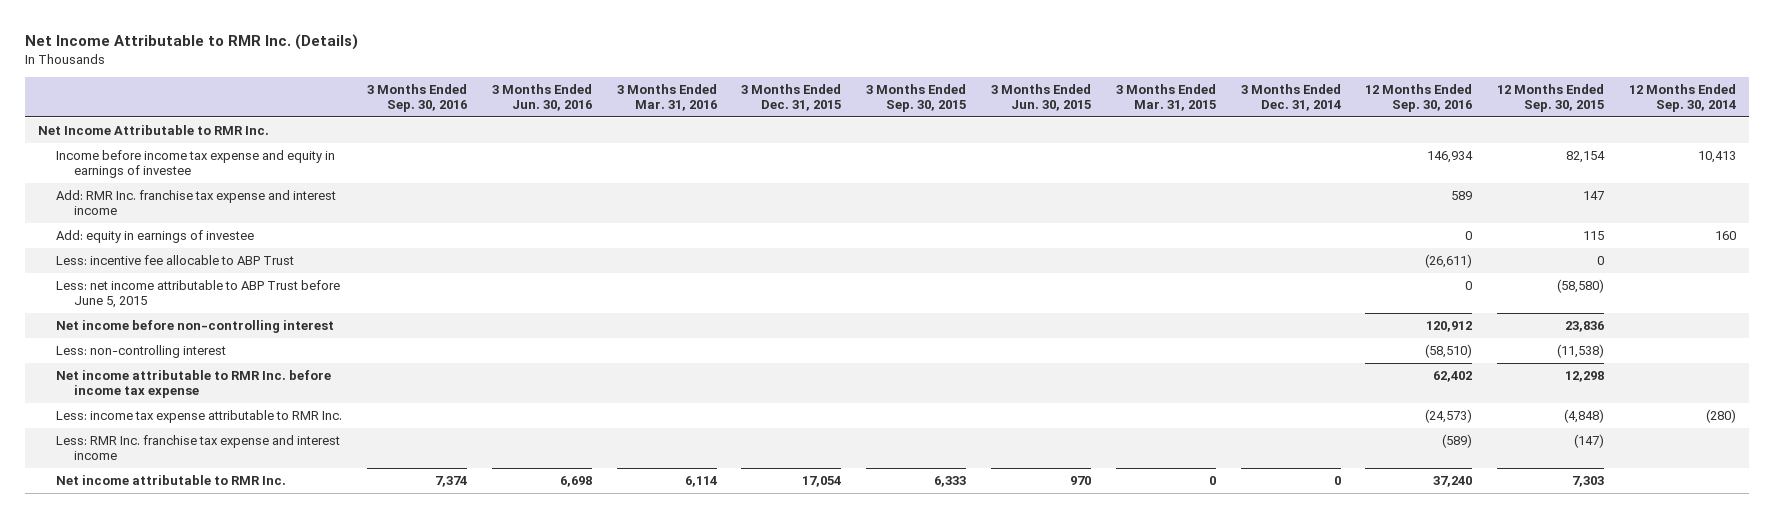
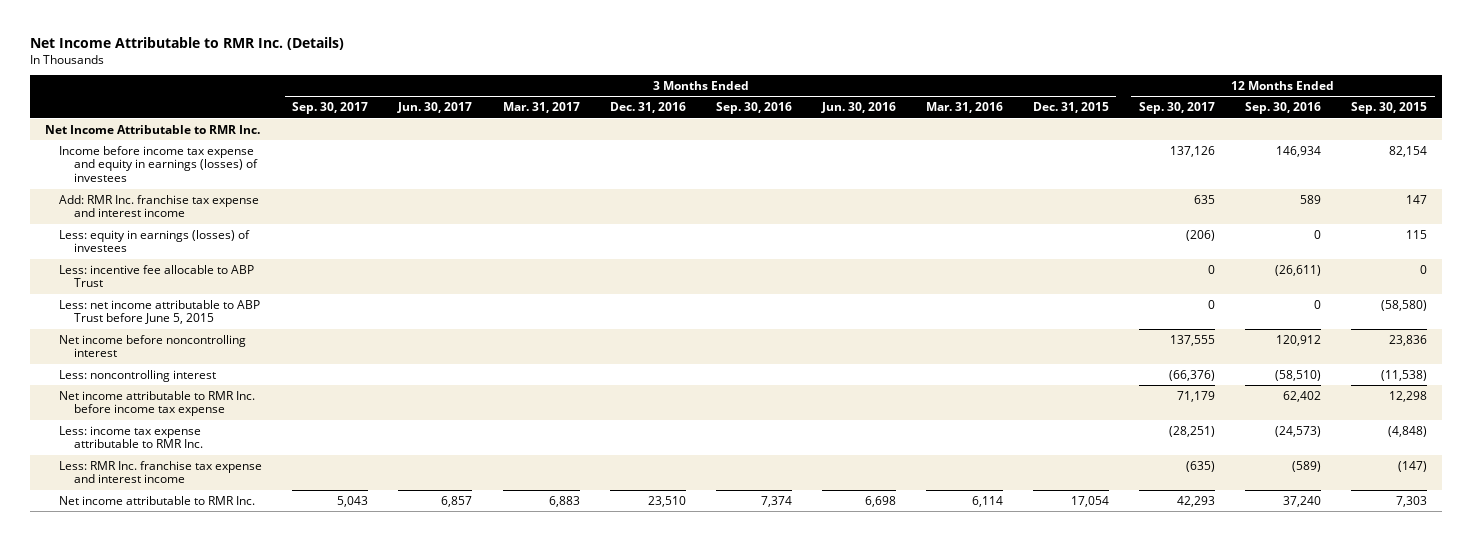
- | 3 Months Ended Sep. 30, 2016 | 3 Months Ended Jun. 30, 2016 | 3 Months Ended Mar. 31, 2016 | 3 Months Ended Dec. 31, 2015 | 3 Months Ended Sep. 30, 2015 | 3 Months Ended Jun. 30, 2015 | 3 Months Ended Mar. 31, 2015 | 3 Months Ended Dec. 31, 2014 | 12 Months Ended Sep. 30, 2016 | 12 Months Ended Sep. 30, 2015 | 12 Months Ended Sep. 30, 2014
+ | 3 Months Ended Sep. 30, 2017 | 3 Months Ended Jun. 30, 2017 | 3 Months Ended Mar. 31, 2017 | 3 Months Ended Dec. 31, 2016 | 3 Months Ended Sep. 30, 2016 | 3 Months Ended Jun. 30, 2016 | 3 Months Ended Mar. 31, 2016 | 3 Months Ended Dec. 31, 2015 | 12 Months Ended Sep. 30, 2017 | 12 Months Ended Sep. 30, 2016 | 12 Months Ended Sep. 30, 2015
- Income before income tax expense and equity in earnings of investee | | | | | | | | | 146,934 | 82,154 | 10,413
+ Income before income tax expense and equity in earnings (losses) of investees | | | | | | | | | 137,126 | 146,934 | 82,154
- Add: equity in earnings of investee | | | | | | | | | 0 | 115 | 160
+ Less: equity in earnings (losses) of investees | | | | | | | | | (206) | 0 | 115
- Net income before non-controlling interest | | | | | | | | | 120,912 | 23,836 |
- Less: non-controlling interest | | | | | | | | | (58,510) | (11,538) |
+ Net income before noncontrolling interest | | | | | | | | | 137,555 | 120,912 | 23,836
+ Less: noncontrolling interest | | | | | | | | | (66,376) | (58,510) | (11,538)

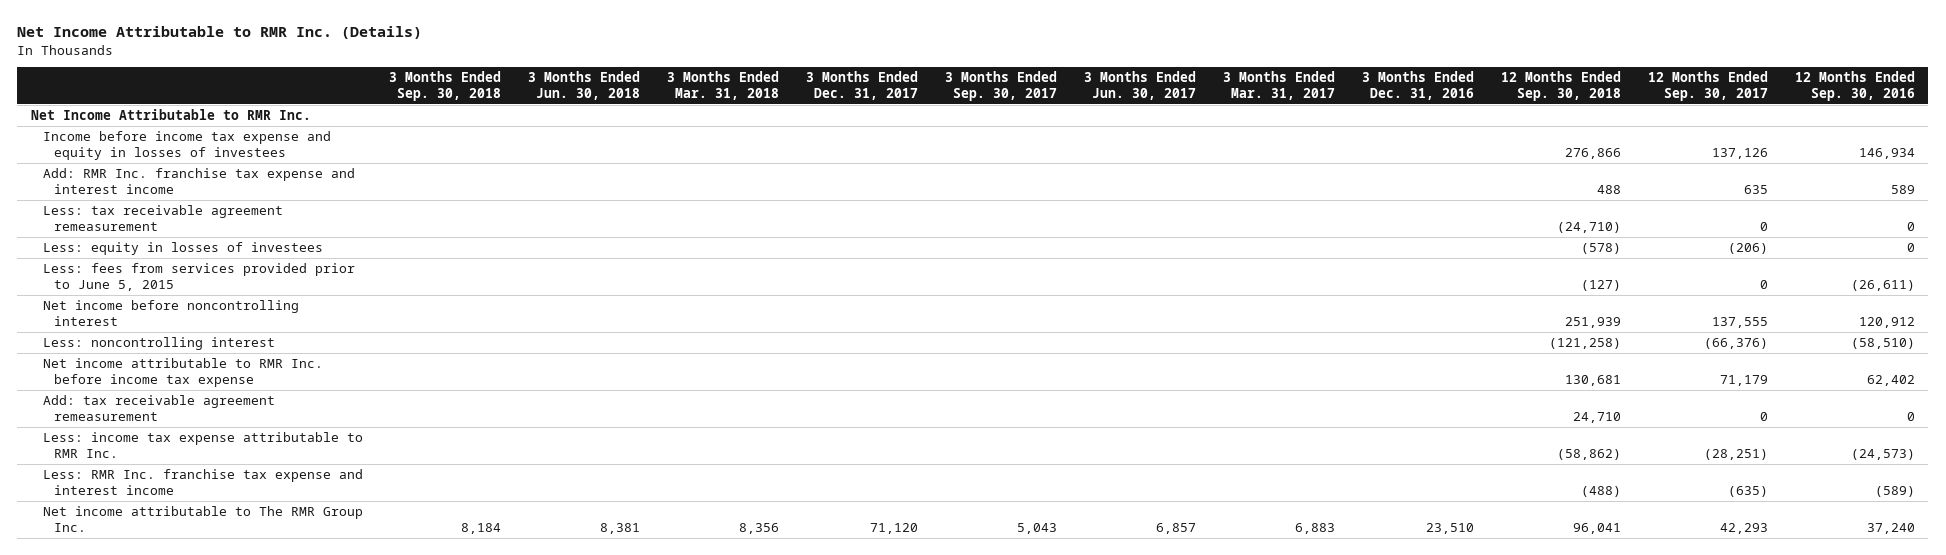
- | 3 Months Ended Sep. 30, 2017 | 3 Months Ended Jun. 30, 2017 | 3 Months Ended Mar. 31, 2017 | 3 Months Ended Dec. 31, 2016 | 3 Months Ended Sep. 30, 2016 | 3 Months Ended Jun. 30, 2016 | 3 Months Ended Mar. 31, 2016 | 3 Months Ended Dec. 31, 2015 | 12 Months Ended Sep. 30, 2017 | 12 Months Ended Sep. 30, 2016 | 12 Months Ended Sep. 30, 2015
+ | 3 Months Ended Sep. 30, 2018 | 3 Months Ended Jun. 30, 2018 | 3 Months Ended Mar. 31, 2018 | 3 Months Ended Dec. 31, 2017 | 3 Months Ended Sep. 30, 2017 | 3 Months Ended Jun. 30, 2017 | 3 Months Ended Mar. 31, 2017 | 3 Months Ended Dec. 31, 2016 | 12 Months Ended Sep. 30, 2018 | 12 Months Ended Sep. 30, 2017 | 12 Months Ended Sep. 30, 2016
- Income before income tax expense and equity in earnings (losses) of investees | | | | | | | | | 137,126 | 146,934 | 82,154
+ Income before income tax expense and equity in losses of investees | | | | | | | | | 276,866 | 137,126 | 146,934
- Less: equity in earnings (losses) of investees | | | | | | | | | (206) | 0 | 115
- Less: incentive fee allocable to ABP Trust | | | | | | | | | 0 | (26,611) | 0
- Less: net income attributable to ABP Trust before June 5, 2015 | | | | | | | | | 0 | 0 | (58,580)
+ Less: tax receivable agreement remeasurement | | | | | | | | | (24,710) | 0 | 0
+ Less: equity in losses of investees | | | | | | | | | (578) | (206) | 0
+ Less: fees from services provided prior to June 5, 2015 | | | | | | | | | (127) | 0 | (26,611)
+ Add: tax receivable agreement remeasurement | | | | | | | | | 24,710 | 0 | 0
- Net income attributable to RMR Inc. | 5,043 | 6,857 | 6,883 | 23,510 | 7,374 | 6,698 | 6,114 | 17,054 | 42,293 | 37,240 | 7,303
+ Net income attributable to The RMR Group Inc. | 8,184 | 8,381 | 8,356 | 71,120 | 5,043 | 6,857 | 6,883 | 23,510 | 96,041 | 42,293 | 37,240

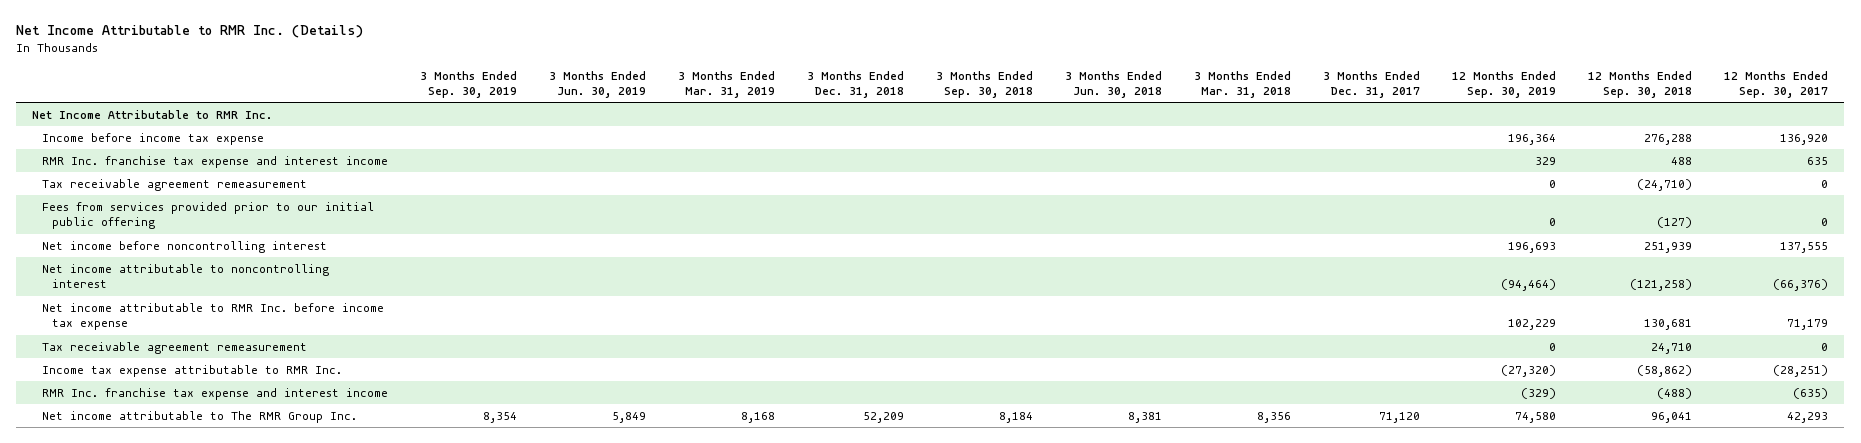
- | 3 Months Ended Sep. 30, 2018 | 3 Months Ended Jun. 30, 2018 | 3 Months Ended Mar. 31, 2018 | 3 Months Ended Dec. 31, 2017 | 3 Months Ended Sep. 30, 2017 | 3 Months Ended Jun. 30, 2017 | 3 Months Ended Mar. 31, 2017 | 3 Months Ended Dec. 31, 2016 | 12 Months Ended Sep. 30, 2018 | 12 Months Ended Sep. 30, 2017 | 12 Months Ended Sep. 30, 2016
+ | 3 Months Ended Sep. 30, 2019 | 3 Months Ended Jun. 30, 2019 | 3 Months Ended Mar. 31, 2019 | 3 Months Ended Dec. 31, 2018 | 3 Months Ended Sep. 30, 2018 | 3 Months Ended Jun. 30, 2018 | 3 Months Ended Mar. 31, 2018 | 3 Months Ended Dec. 31, 2017 | 12 Months Ended Sep. 30, 2019 | 12 Months Ended Sep. 30, 2018 | 12 Months Ended Sep. 30, 2017
- Income before income tax expense and equity in losses of investees | | | | | | | | | 276,866 | 137,126 | 146,934
- Add: RMR Inc. franchise tax expense and interest income | | | | | | | | | 488 | 635 | 589
- Less: tax receivable agreement remeasurement | | | | | | | | | (24,710) | 0 | 0
- Less: equity in losses of investees | | | | | | | | | (578) | (206) | 0
- Less: fees from services provided prior to June 5, 2015 | | | | | | | | | (127) | 0 | (26,611)
+ Income before income tax expense | | | | | | | | | 196,364 | 276,288 | 136,920
+ RMR Inc. franchise tax expense and interest income | | | | | | | | | 329 | 488 | 635
+ Tax receivable agreement remeasurement | | | | | | | | | 0 | (24,710) | 0
+ Fees from services provided prior to our initial public offering | | | | | | | | | 0 | (127) | 0
- Less: noncontrolling interest | | | | | | | | | (121,258) | (66,376) | (58,510)
+ Net income attributable to noncontrolling interest | | | | | | | | | (94,464) | (121,258) | (66,376)
- Add: tax receivable agreement remeasurement | | | | | | | | | 24,710 | 0 | 0
- Less: income tax expense attributable to RMR Inc. | | | | | | | | | (58,862) | (28,251) | (24,573)
- Less: RMR Inc. franchise tax expense and interest income | | | | | | | | | (488) | (635) | (589)
+ Tax receivable agreement remeasurement | | | | | | | | | 0 | 24,710 | 0
+ Income tax expense attributable to RMR Inc. | | | | | | | | | (27,320) | (58,862) | (28,251)
+ RMR Inc. franchise tax expense and interest income | | | | | | | | | (329) | (488) | (635)

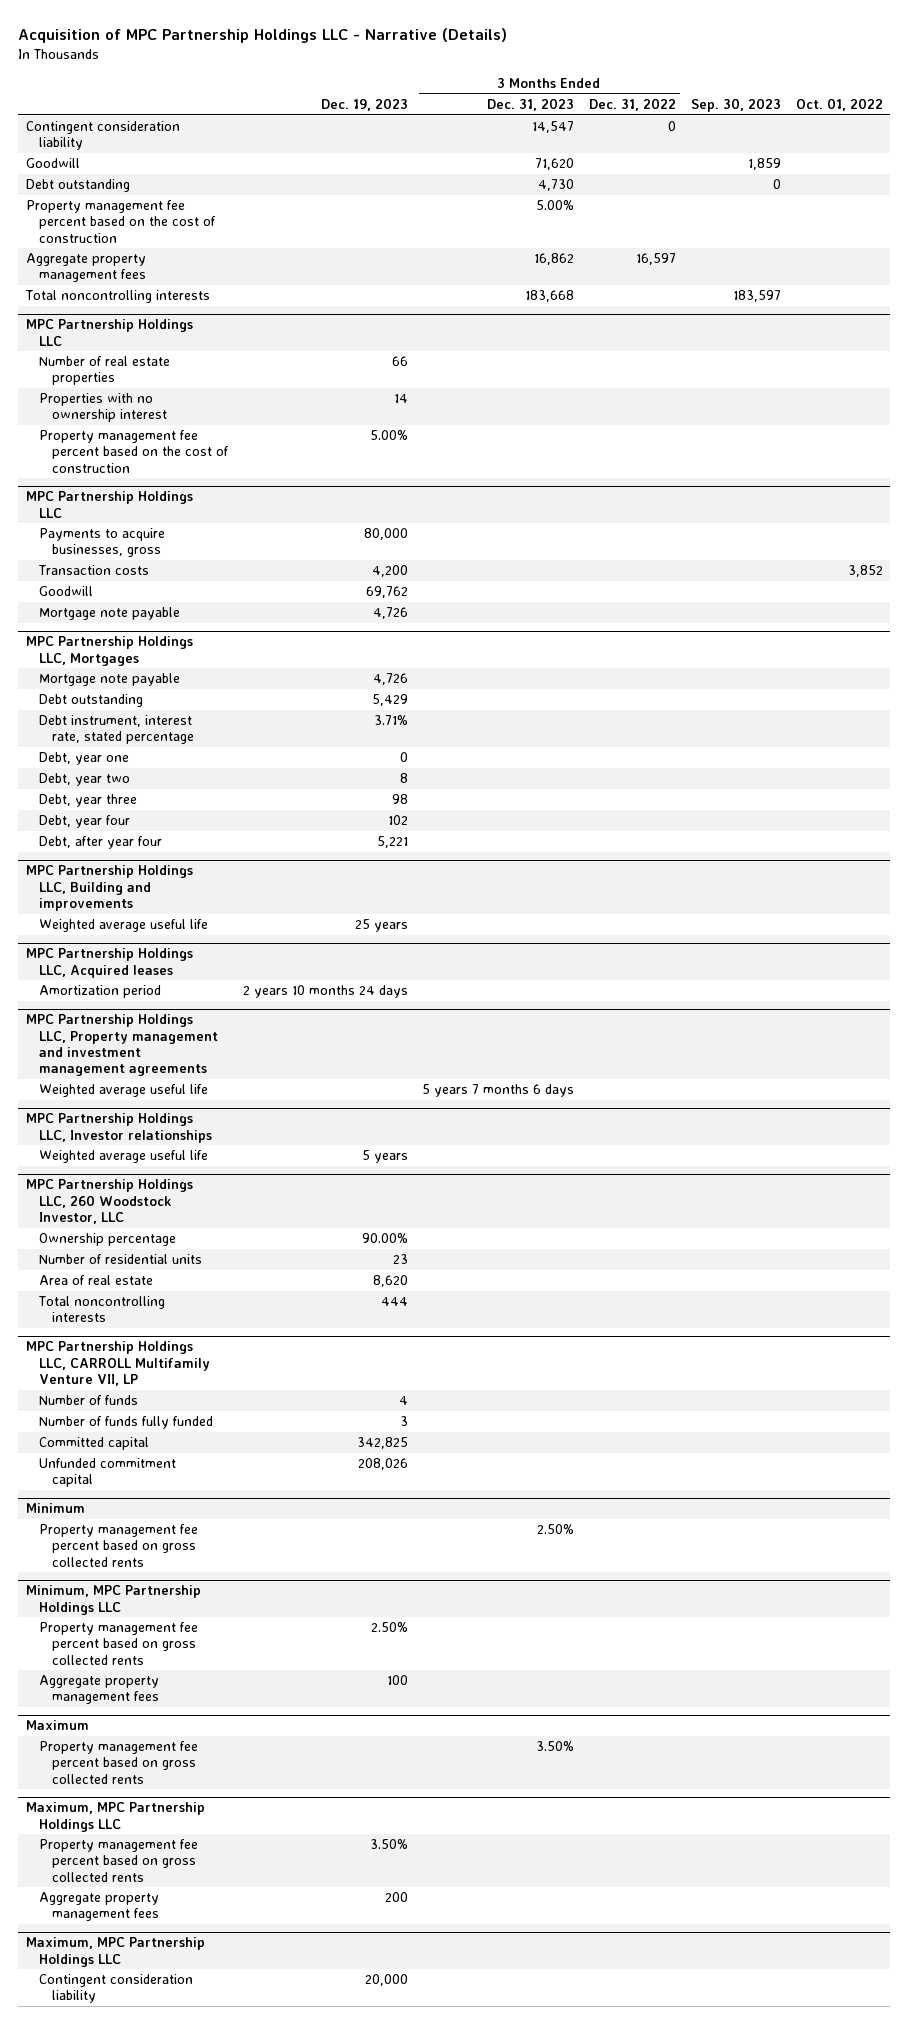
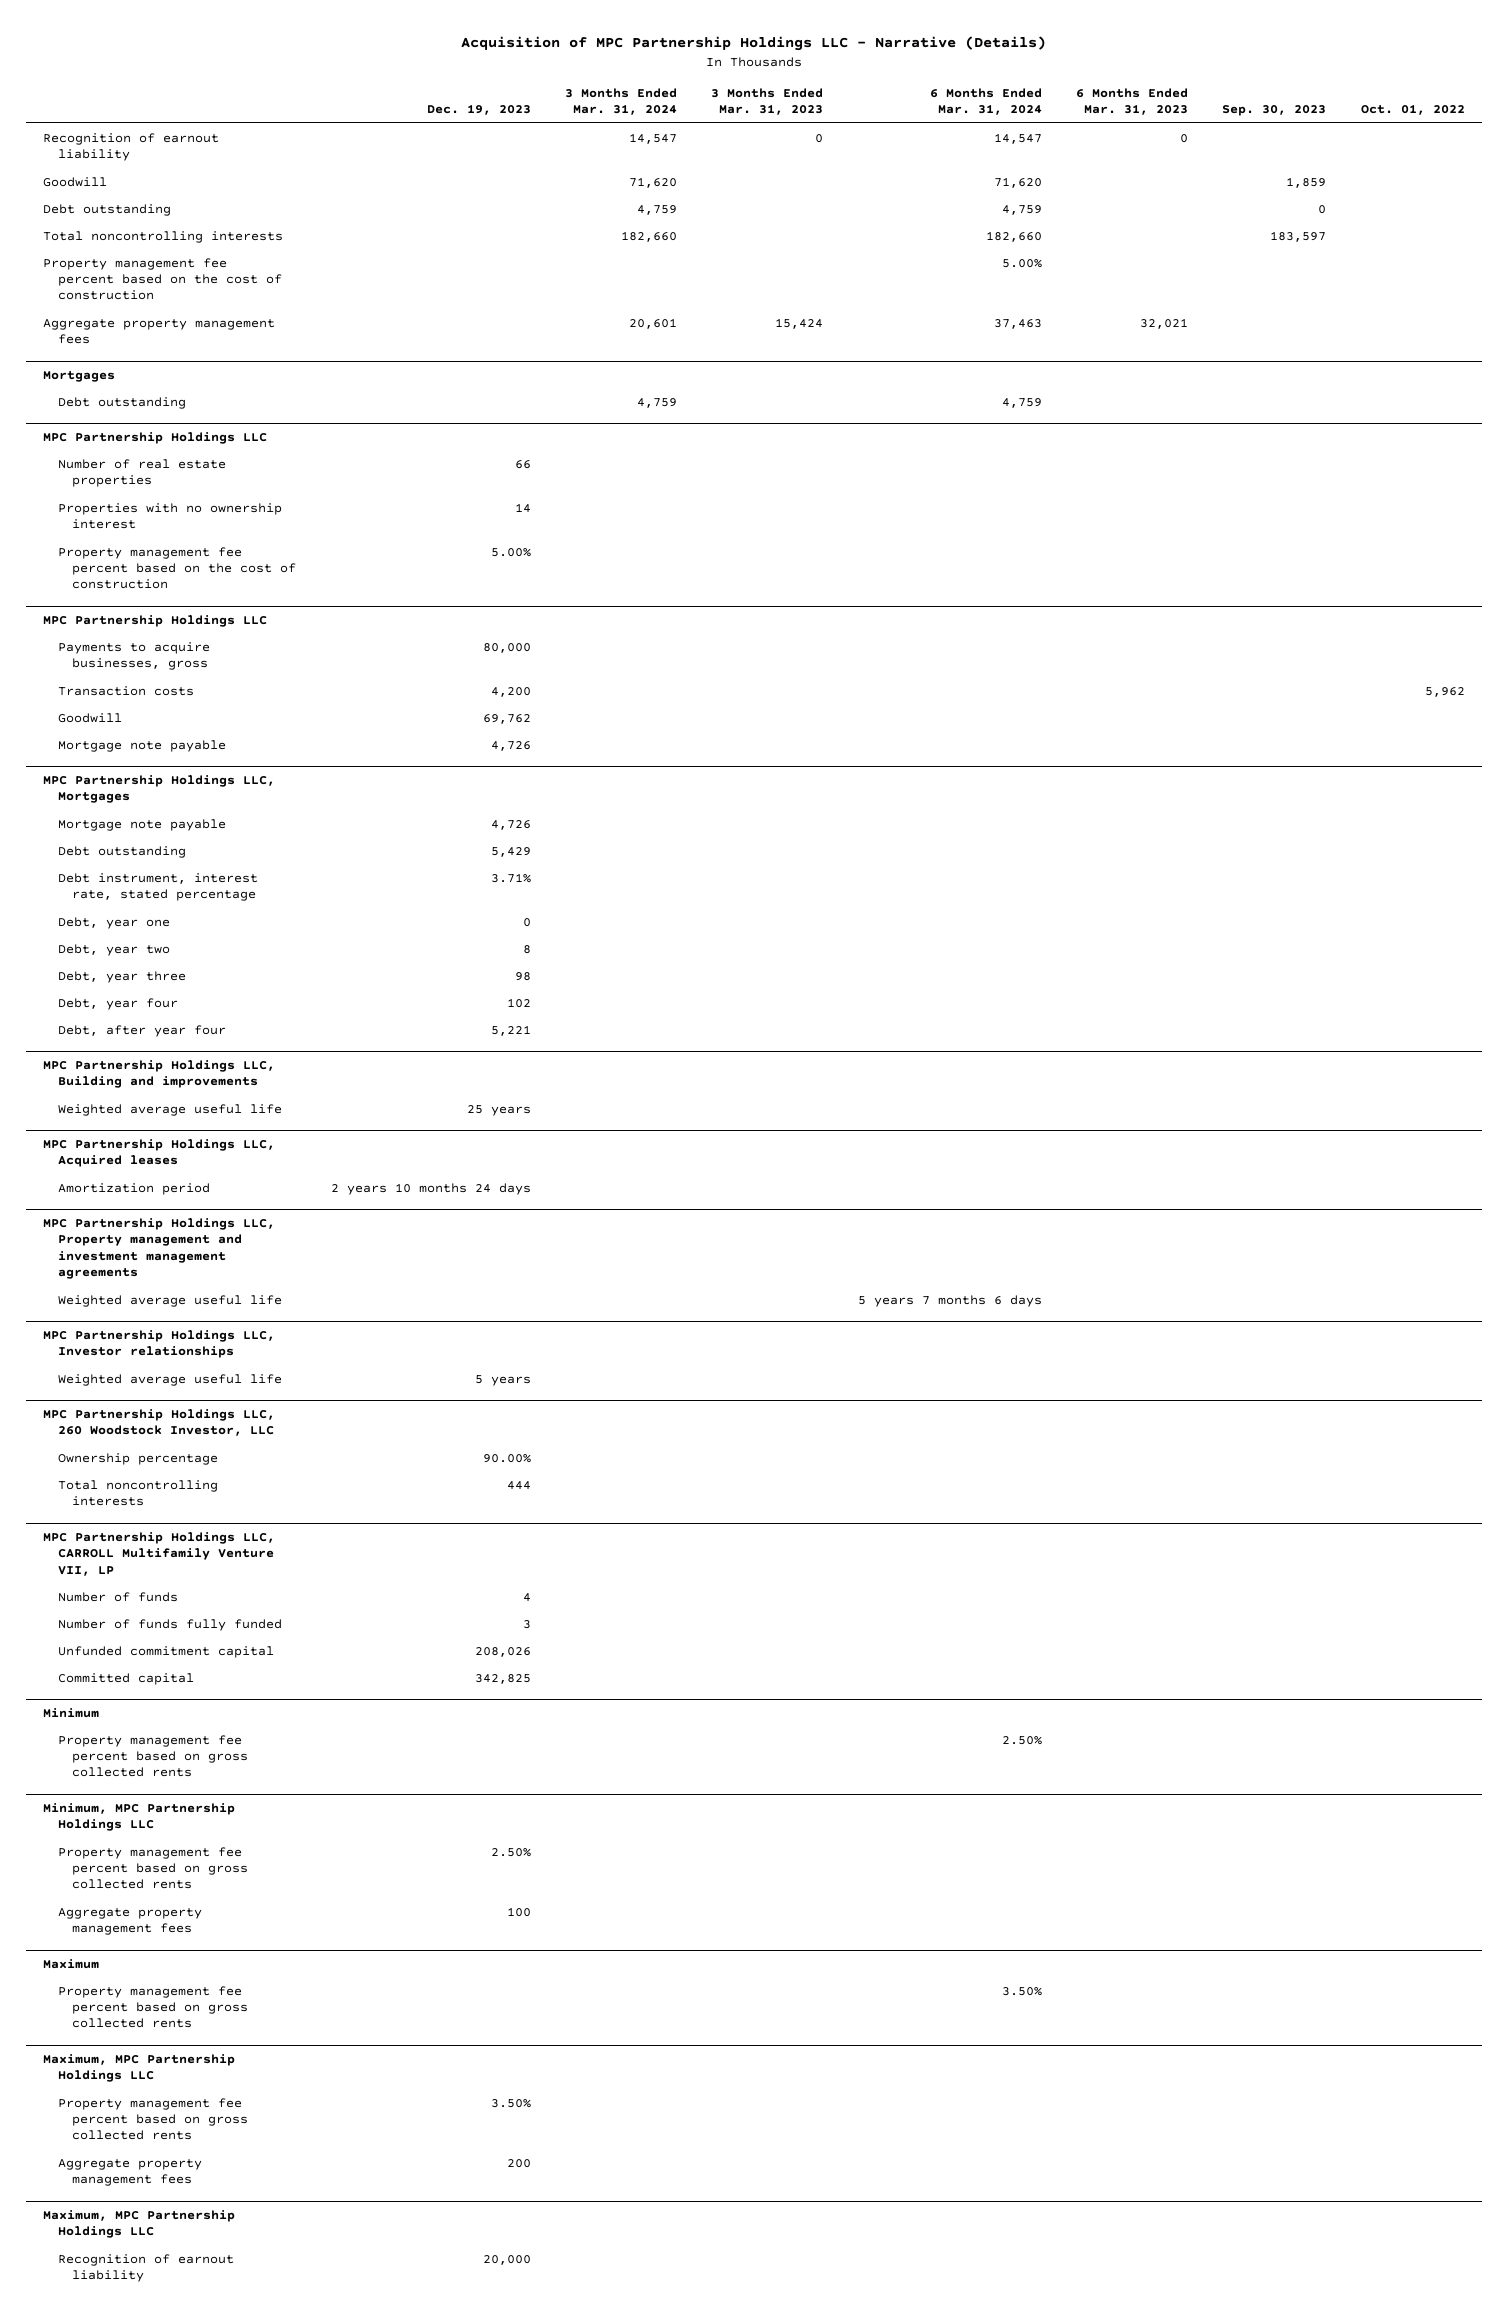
- | Dec. 19, 2023 | 3 Months Ended Dec. 31, 2023 | 3 Months Ended Dec. 31, 2022 | Sep. 30, 2023 | Oct. 01, 2022
+ | Dec. 19, 2023 | 3 Months Ended Mar. 31, 2024 | 3 Months Ended Mar. 31, 2023 | 6 Months Ended Mar. 31, 2024 | 6 Months Ended Mar. 31, 2023 | Sep. 30, 2023 | Oct. 01, 2022
- Contingent consideration liability | | 14,547 | 0 | |
+ Recognition of earnout liability | | 14,547 | 0 | 14,547 | 0 | |
moved up: Total noncontrolling interests | | 182,660 | | 182,660 | | 183,597 |
+ Mortgages
+ Debt outstanding | | 4,759 | | 4,759 | | |
@ MPC Partnership Holdings LLC
- Transaction costs | 4,200 | | | | 3,852
+ Transaction costs | 4,200 | | | | | | 5,962
@ MPC Partnership Holdings LLC, 260 Woodstock Investor, LLC
- Number of residential units | 23 | | | |
- Area of real estate | 8,620 | | | |
@ MPC Partnership Holdings LLC, CARROLL Multifamily Venture VII, LP
moved down: Committed capital | 342,825 | | | | | |
@ Maximum, MPC Partnership Holdings LLC
- Contingent consideration liability | 20,000 | | | |
+ Recognition of earnout liability | 20,000 | | | | | |

